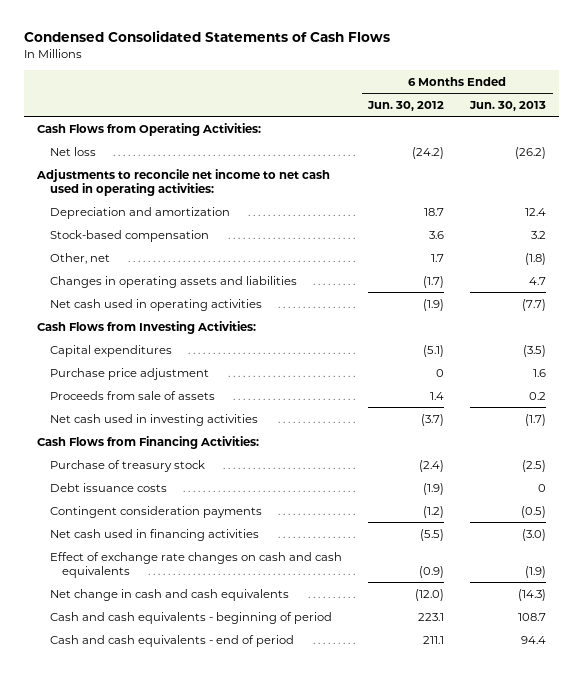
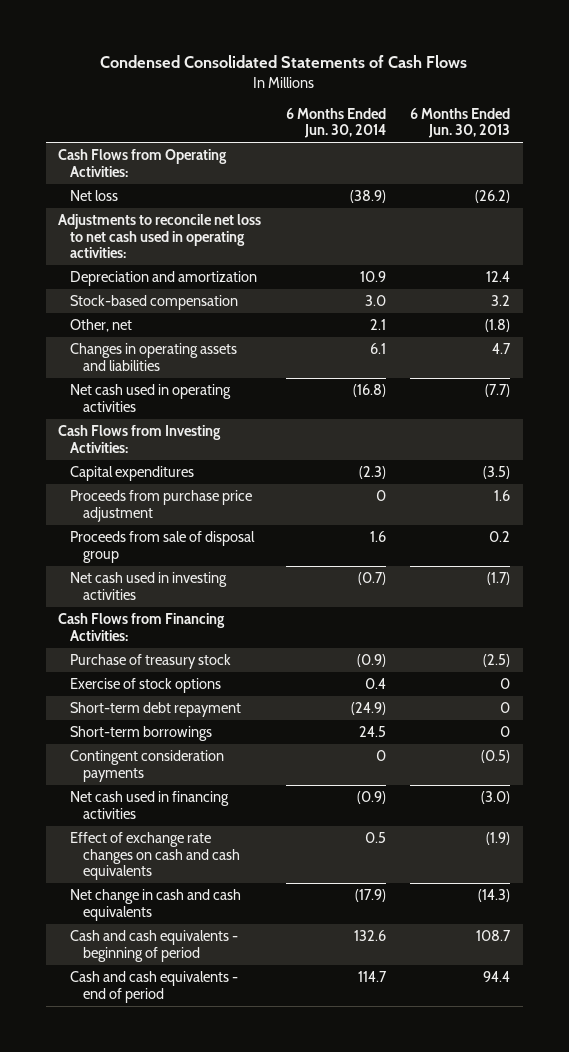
- | 6 Months Ended Jun. 30, 2012 | 6 Months Ended Jun. 30, 2013
+ | 6 Months Ended Jun. 30, 2014 | 6 Months Ended Jun. 30, 2013
- Adjustments to reconcile net income to net cash used in operating activities:
+ Adjustments to reconcile net loss to net cash used in operating activities:
- Purchase price adjustment | 0 | 1.6
- Proceeds from sale of assets | 1.4 | 0.2
+ Proceeds from purchase price adjustment | 0 | 1.6
+ Proceeds from sale of disposal group | 1.6 | 0.2
- Debt issuance costs | (1.9) | 0
+ Exercise of stock options | 0.4 | 0
+ Short-term debt repayment | (24.9) | 0
+ Short-term borrowings | 24.5 | 0

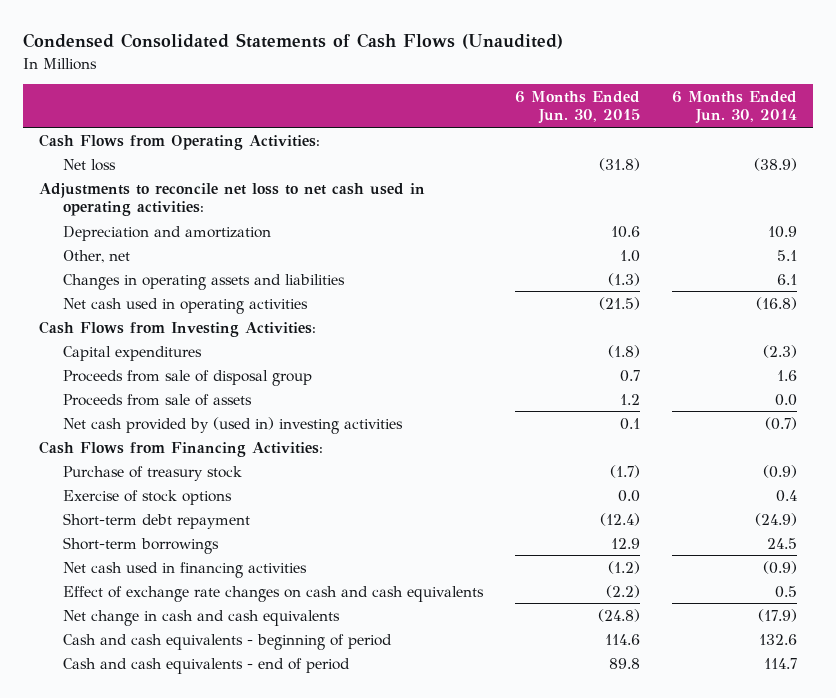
- Condensed Consolidated Statements of Cash Flows
+ Condensed Consolidated Statements of Cash Flows (Unaudited)
- | 6 Months Ended Jun. 30, 2014 | 6 Months Ended Jun. 30, 2013
+ | 6 Months Ended Jun. 30, 2015 | 6 Months Ended Jun. 30, 2014
- Stock-based compensation | 3.0 | 3.2
- Other, net | 2.1 | (1.8)
+ Other, net | 1.0 | 5.1
- Proceeds from purchase price adjustment | 0 | 1.6
- Net cash used in investing activities | (0.7) | (1.7)
+ Proceeds from sale of assets | 1.2 | 0.0
+ Net cash provided by (used in) investing activities | 0.1 | (0.7)
- Contingent consideration payments | 0 | (0.5)

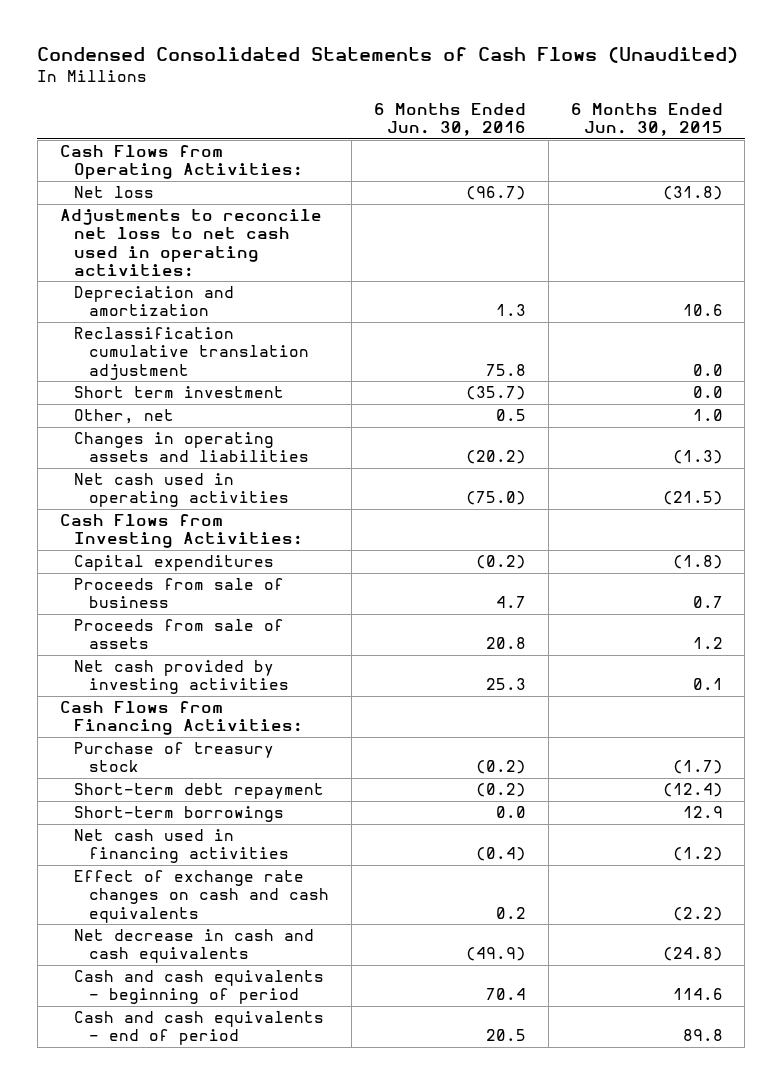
- | 6 Months Ended Jun. 30, 2015 | 6 Months Ended Jun. 30, 2014
+ | 6 Months Ended Jun. 30, 2016 | 6 Months Ended Jun. 30, 2015
+ Reclassification cumulative translation adjustment | 75.8 | 0.0
+ Short term investment | (35.7) | 0.0
- Proceeds from sale of disposal group | 0.7 | 1.6
+ Proceeds from sale of business | 4.7 | 0.7
- Net cash provided by (used in) investing activities | 0.1 | (0.7)
+ Net cash provided by investing activities | 25.3 | 0.1
- Exercise of stock options | 0.0 | 0.4
- Net change in cash and cash equivalents | (24.8) | (17.9)
+ Net decrease in cash and cash equivalents | (49.9) | (24.8)

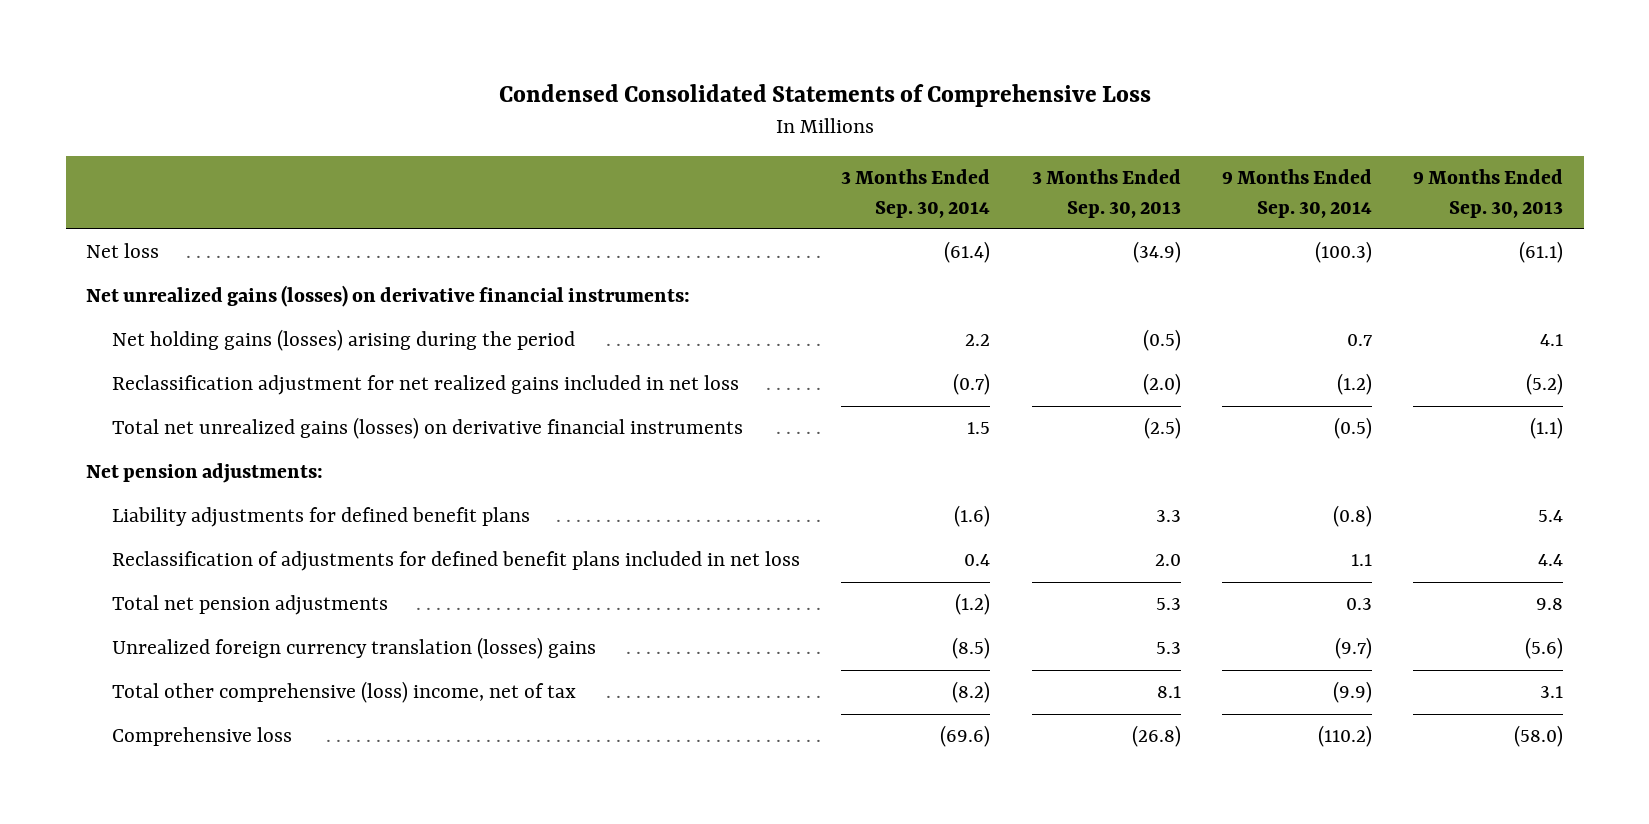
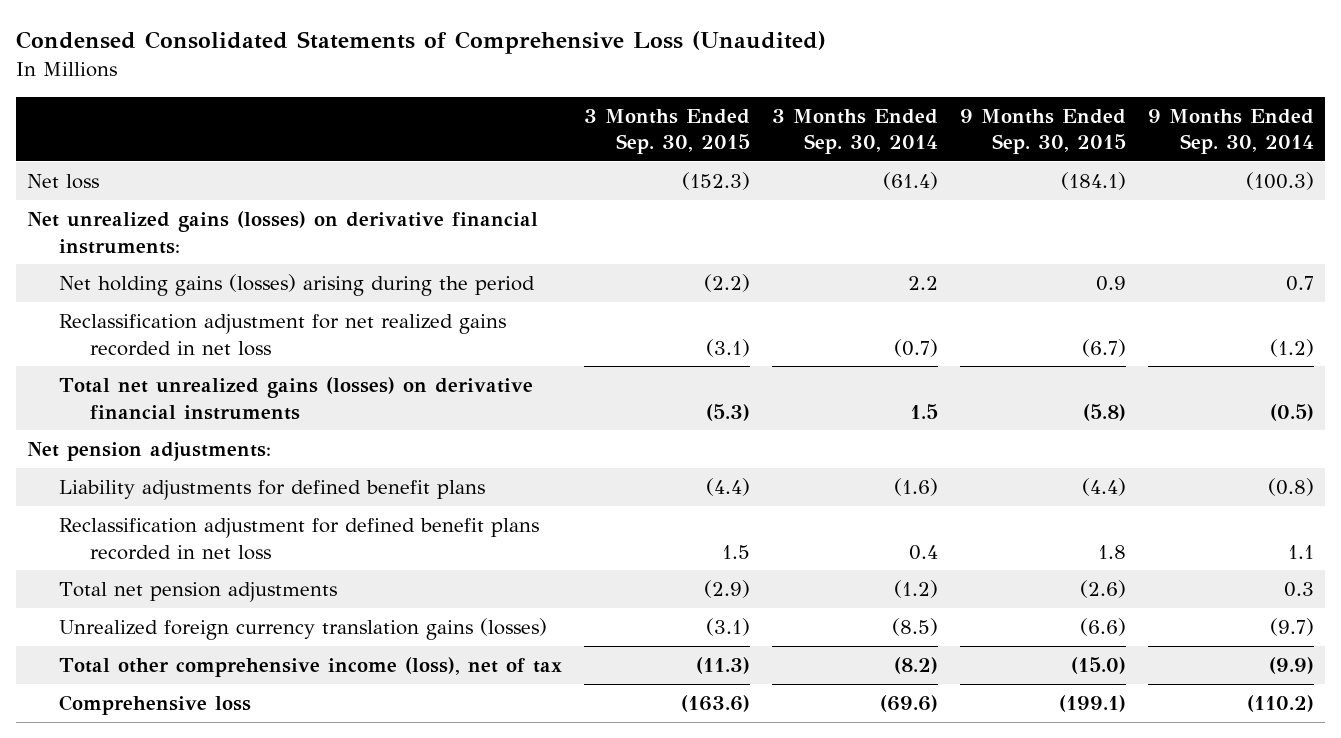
- Condensed Consolidated Statements of Comprehensive Loss
+ Condensed Consolidated Statements of Comprehensive Loss (Unaudited)
- | 3 Months Ended Sep. 30, 2014 | 3 Months Ended Sep. 30, 2013 | 9 Months Ended Sep. 30, 2014 | 9 Months Ended Sep. 30, 2013
+ | 3 Months Ended Sep. 30, 2015 | 3 Months Ended Sep. 30, 2014 | 9 Months Ended Sep. 30, 2015 | 9 Months Ended Sep. 30, 2014
- Reclassification adjustment for net realized gains included in net loss | (0.7) | (2.0) | (1.2) | (5.2)
+ Reclassification adjustment for net realized gains recorded in net loss | (3.1) | (0.7) | (6.7) | (1.2)
- Reclassification of adjustments for defined benefit plans included in net loss | 0.4 | 2.0 | 1.1 | 4.4
+ Reclassification adjustment for defined benefit plans recorded in net loss | 1.5 | 0.4 | 1.8 | 1.1
- Unrealized foreign currency translation (losses) gains | (8.5) | 5.3 | (9.7) | (5.6)
- Total other comprehensive (loss) income, net of tax | (8.2) | 8.1 | (9.9) | 3.1
+ Unrealized foreign currency translation gains (losses) | (3.1) | (8.5) | (6.6) | (9.7)
+ Total other comprehensive income (loss), net of tax | (11.3) | (8.2) | (15.0) | (9.9)

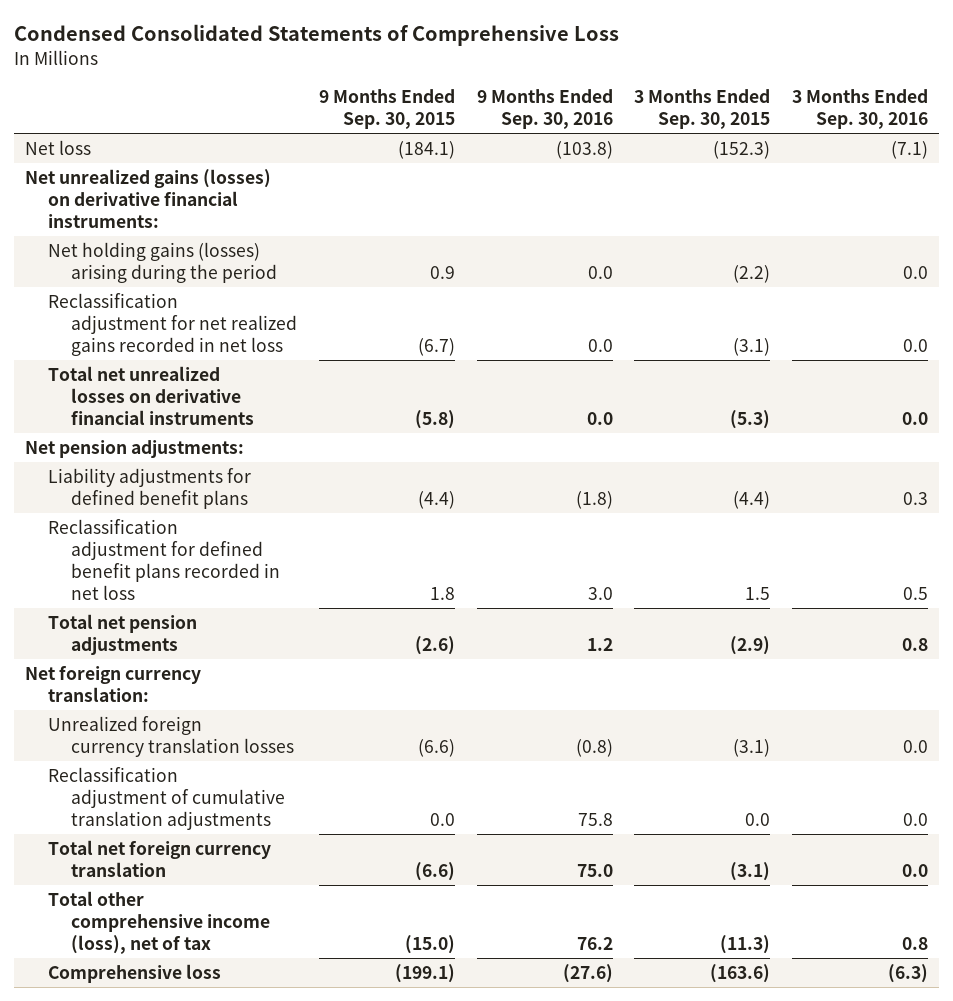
- Condensed Consolidated Statements of Comprehensive Loss (Unaudited)
+ Condensed Consolidated Statements of Comprehensive Loss
- | 3 Months Ended Sep. 30, 2015 | 3 Months Ended Sep. 30, 2014 | 9 Months Ended Sep. 30, 2015 | 9 Months Ended Sep. 30, 2014
+ | 9 Months Ended Sep. 30, 2015 | 9 Months Ended Sep. 30, 2016 | 3 Months Ended Sep. 30, 2015 | 3 Months Ended Sep. 30, 2016
- Total net unrealized gains (losses) on derivative financial instruments | (5.3) | 1.5 | (5.8) | (0.5)
+ Total net unrealized losses on derivative financial instruments | (5.8) | 0.0 | (5.3) | 0.0
- Unrealized foreign currency translation gains (losses) | (3.1) | (8.5) | (6.6) | (9.7)
+ Net foreign currency translation:
+ Unrealized foreign currency translation losses | (6.6) | (0.8) | (3.1) | 0.0
+ Reclassification adjustment of cumulative translation adjustments | 0.0 | 75.8 | 0.0 | 0.0
+ Total net foreign currency translation | (6.6) | 75.0 | (3.1) | 0.0

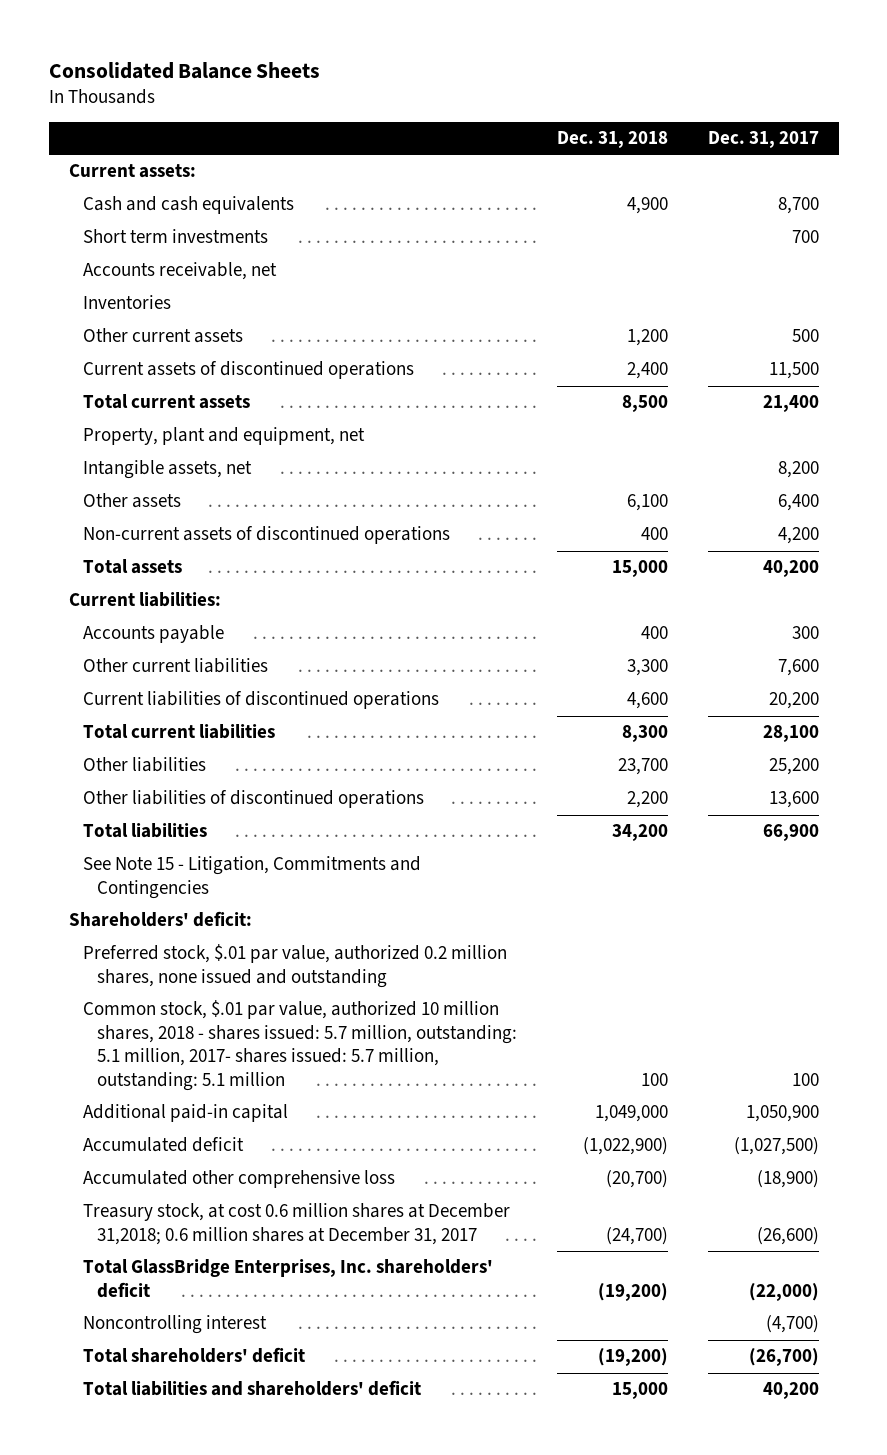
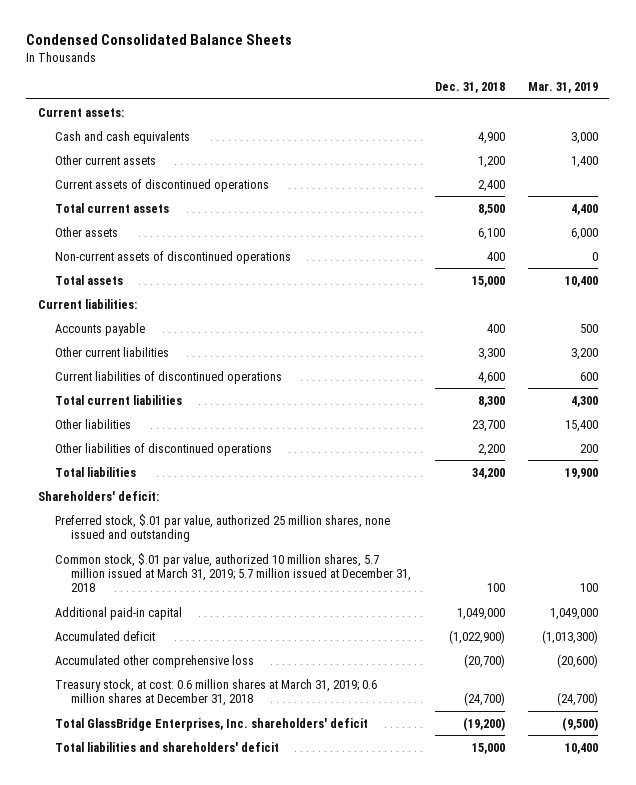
- Consolidated Balance Sheets
+ Condensed Consolidated Balance Sheets
- | Dec. 31, 2018 | Dec. 31, 2017
+ | Dec. 31, 2018 | Mar. 31, 2019
- Short term investments | | 700
- Accounts receivable, net
- Inventories
- Property, plant and equipment, net
- Intangible assets, net | | 8,200
- See Note 15 - Litigation, Commitments and Contingencies
- Preferred stock, $.01 par value, authorized 0.2 million shares, none issued and outstanding
- Common stock, $.01 par value, authorized 10 million shares, 2018 - shares issued: 5.7 million, outstanding: 5.1 million, 2017- shares issued: 5.7 million, outstanding: 5.1 million | 100 | 100
+ Preferred stock, $.01 par value, authorized 25 million shares, none issued and outstanding
+ Common stock, $.01 par value, authorized 10 million shares, 5.7 million issued at March 31, 2019; 5.7 million issued at December 31, 2018 | 100 | 100
- Treasury stock, at cost 0.6 million shares at December 31,2018; 0.6 million shares at December 31, 2017 | (24,700) | (26,600)
+ Treasury stock, at cost: 0.6 million shares at March 31, 2019; 0.6 million shares at December 31, 2018 | (24,700) | (24,700)
- Noncontrolling interest | | (4,700)
- Total shareholders' deficit | (19,200) | (26,700)

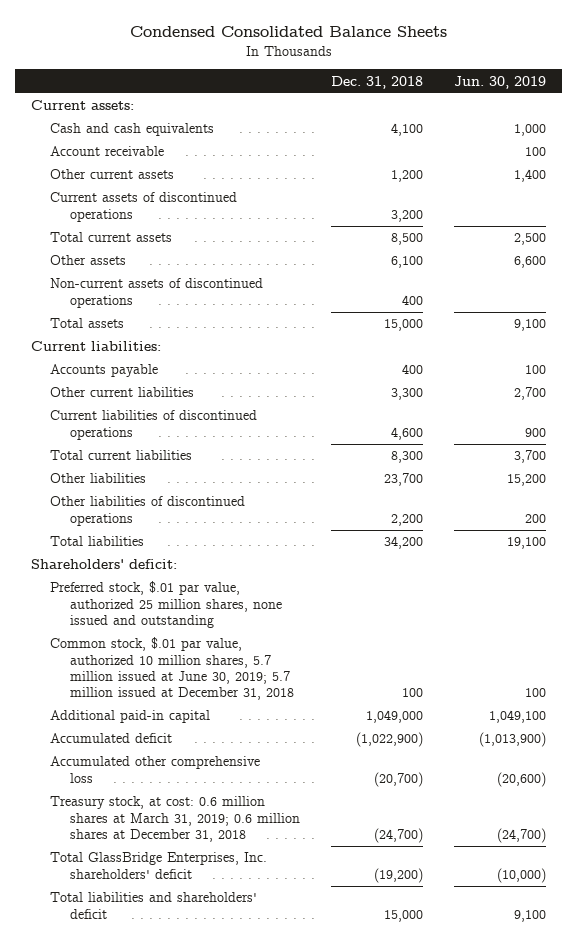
- | Dec. 31, 2018 | Mar. 31, 2019
+ | Dec. 31, 2018 | Jun. 30, 2019
- Cash and cash equivalents | 4,900 | 3,000
+ Cash and cash equivalents | 4,100 | 1,000
+ Account receivable | | 100
- Current assets of discontinued operations | 2,400 |
+ Current assets of discontinued operations | 3,200 |
- Common stock, $.01 par value, authorized 10 million shares, 5.7 million issued at March 31, 2019; 5.7 million issued at December 31, 2018 | 100 | 100
+ Common stock, $.01 par value, authorized 10 million shares, 5.7 million issued at June 30, 2019; 5.7 million issued at December 31, 2018 | 100 | 100

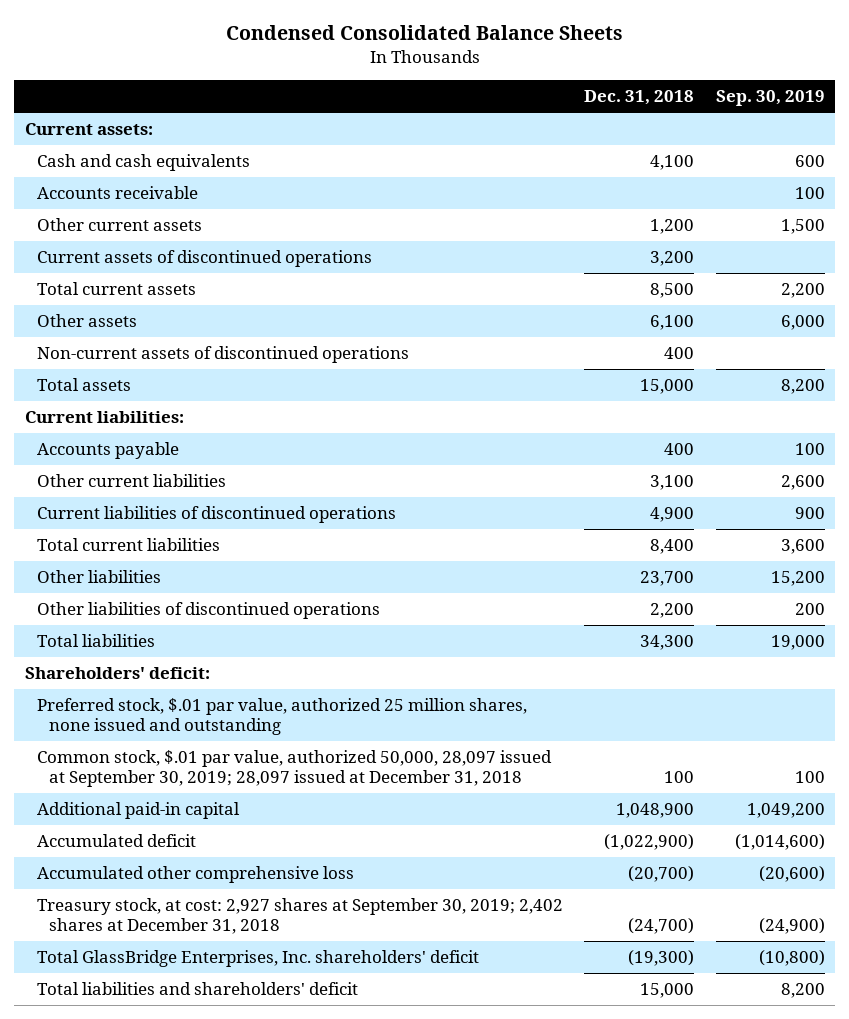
- | Dec. 31, 2018 | Jun. 30, 2019
+ | Dec. 31, 2018 | Sep. 30, 2019
- Account receivable | | 100
+ Accounts receivable | | 100
- Other current liabilities | 3,300 | 2,700
- Current liabilities of discontinued operations | 4,600 | 900
- Total current liabilities | 8,300 | 3,700
+ Other current liabilities | 3,100 | 2,600
+ Current liabilities of discontinued operations | 4,900 | 900
+ Total current liabilities | 8,400 | 3,600
- Total liabilities | 34,200 | 19,100
+ Total liabilities | 34,300 | 19,000
- Common stock, $.01 par value, authorized 10 million shares, 5.7 million issued at June 30, 2019; 5.7 million issued at December 31, 2018 | 100 | 100
- Additional paid-in capital | 1,049,000 | 1,049,100
+ Common stock, $.01 par value, authorized 50,000, 28,097 issued at September 30, 2019; 28,097 issued at December 31, 2018 | 100 | 100
+ Additional paid-in capital | 1,048,900 | 1,049,200
- Treasury stock, at cost: 0.6 million shares at March 31, 2019; 0.6 million shares at December 31, 2018 | (24,700) | (24,700)
- Total GlassBridge Enterprises, Inc. shareholders' deficit | (19,200) | (10,000)
+ Treasury stock, at cost: 2,927 shares at September 30, 2019; 2,402 shares at December 31, 2018 | (24,700) | (24,900)
+ Total GlassBridge Enterprises, Inc. shareholders' deficit | (19,300) | (10,800)

